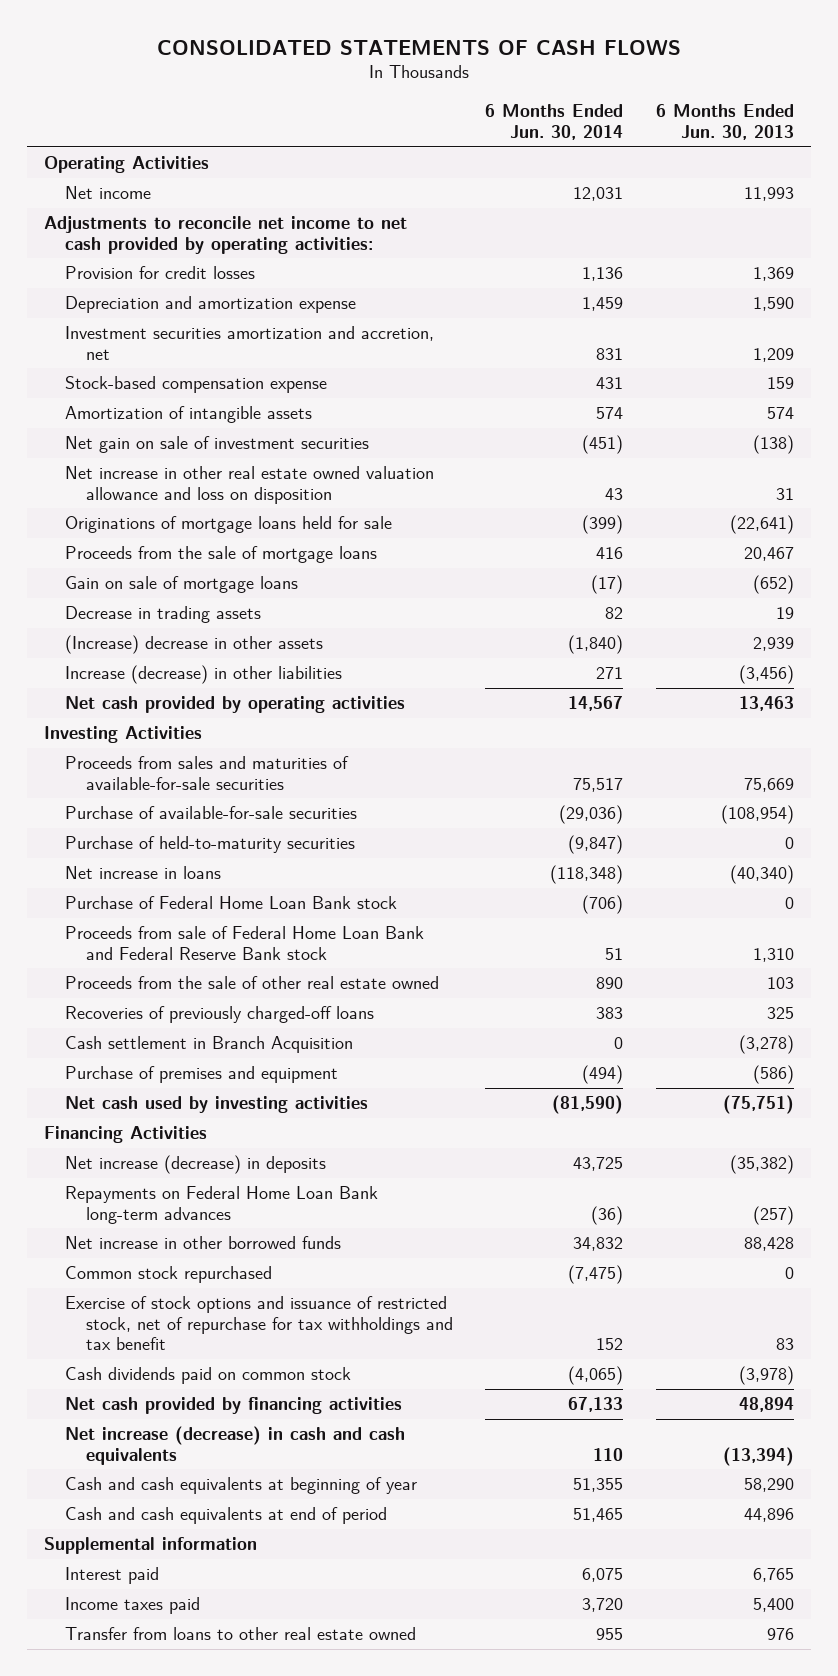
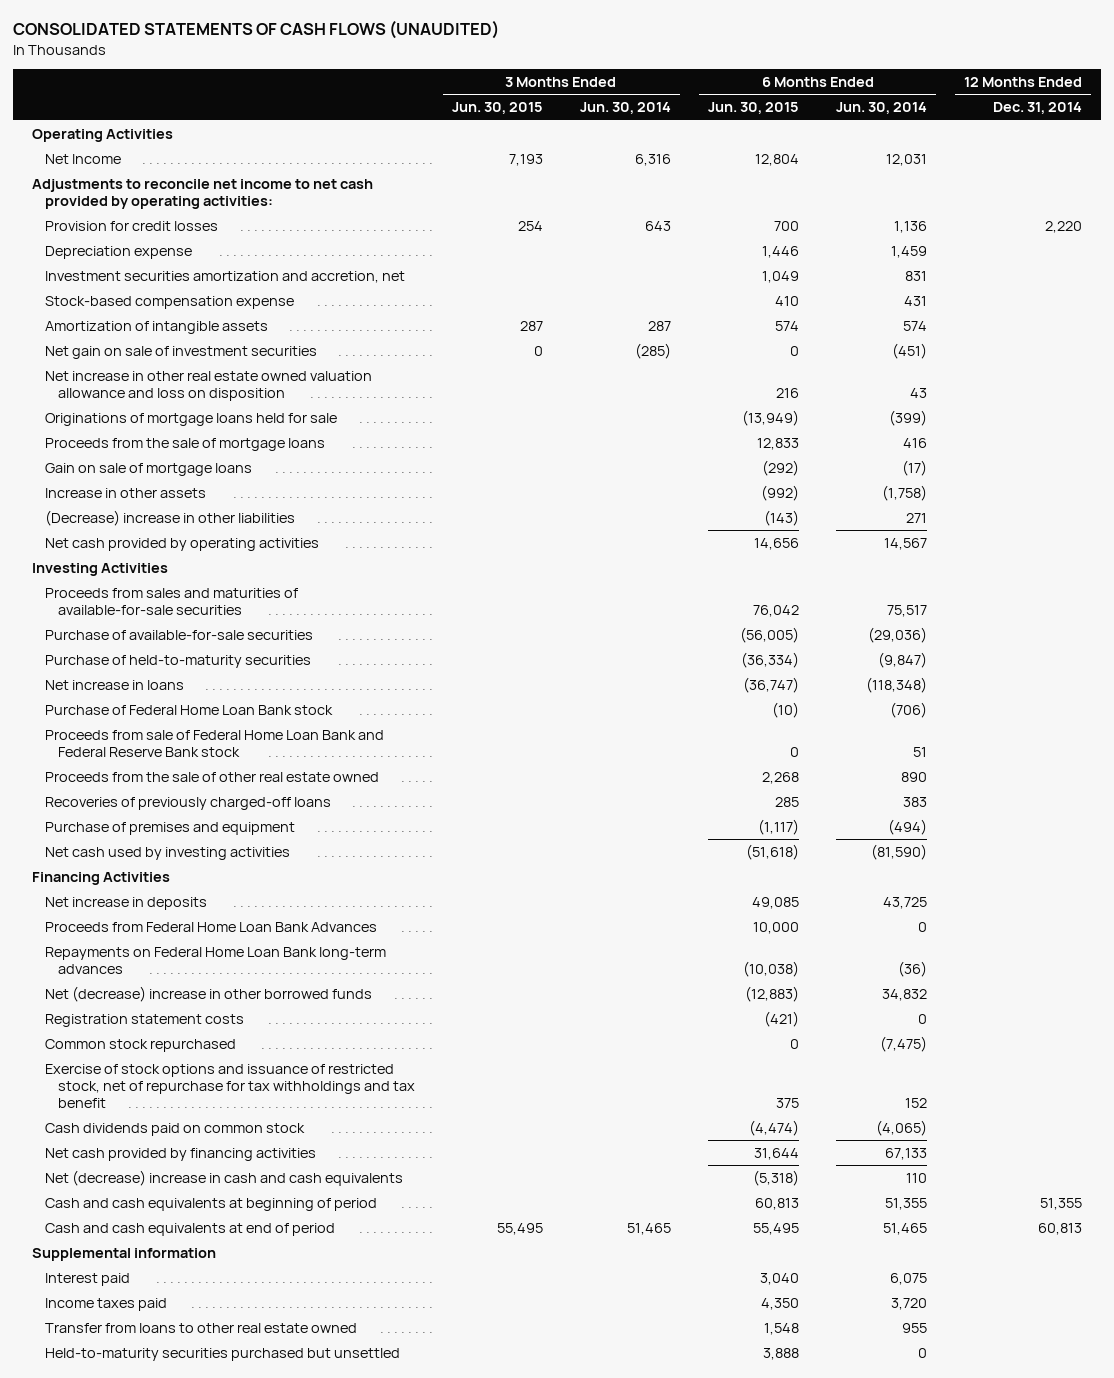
- CONSOLIDATED STATEMENTS OF CASH FLOWS
+ CONSOLIDATED STATEMENTS OF CASH FLOWS (UNAUDITED)
- | 6 Months Ended Jun. 30, 2014 | 6 Months Ended Jun. 30, 2013
+ | 3 Months Ended Jun. 30, 2015 | 3 Months Ended Jun. 30, 2014 | 6 Months Ended Jun. 30, 2015 | 6 Months Ended Jun. 30, 2014 | 12 Months Ended Dec. 31, 2014
- Net income | 12,031 | 11,993
+ Net Income | 7,193 | 6,316 | 12,804 | 12,031 |
- Depreciation and amortization expense | 1,459 | 1,590
+ Depreciation expense | | | 1,446 | 1,459 |
- Decrease in trading assets | 82 | 19
- (Increase) decrease in other assets | (1,840) | 2,939
- Increase (decrease) in other liabilities | 271 | (3,456)
+ Increase in other assets | | | (992) | (1,758) |
+ (Decrease) increase in other liabilities | | | (143) | 271 |
- Cash settlement in Branch Acquisition | 0 | (3,278)
- Net increase (decrease) in deposits | 43,725 | (35,382)
+ Net increase in deposits | | | 49,085 | 43,725 |
+ Proceeds from Federal Home Loan Bank Advances | | | 10,000 | 0 |
- Net increase in other borrowed funds | 34,832 | 88,428
+ Net (decrease) increase in other borrowed funds | | | (12,883) | 34,832 |
+ Registration statement costs | | | (421) | 0 |
- Net increase (decrease) in cash and cash equivalents | 110 | (13,394)
- Cash and cash equivalents at beginning of year | 51,355 | 58,290
+ Net (decrease) increase in cash and cash equivalents | | | (5,318) | 110 |
+ Cash and cash equivalents at beginning of period | | | 60,813 | 51,355 | 51,355
+ Held-to-maturity securities purchased but unsettled | | | 3,888 | 0 |

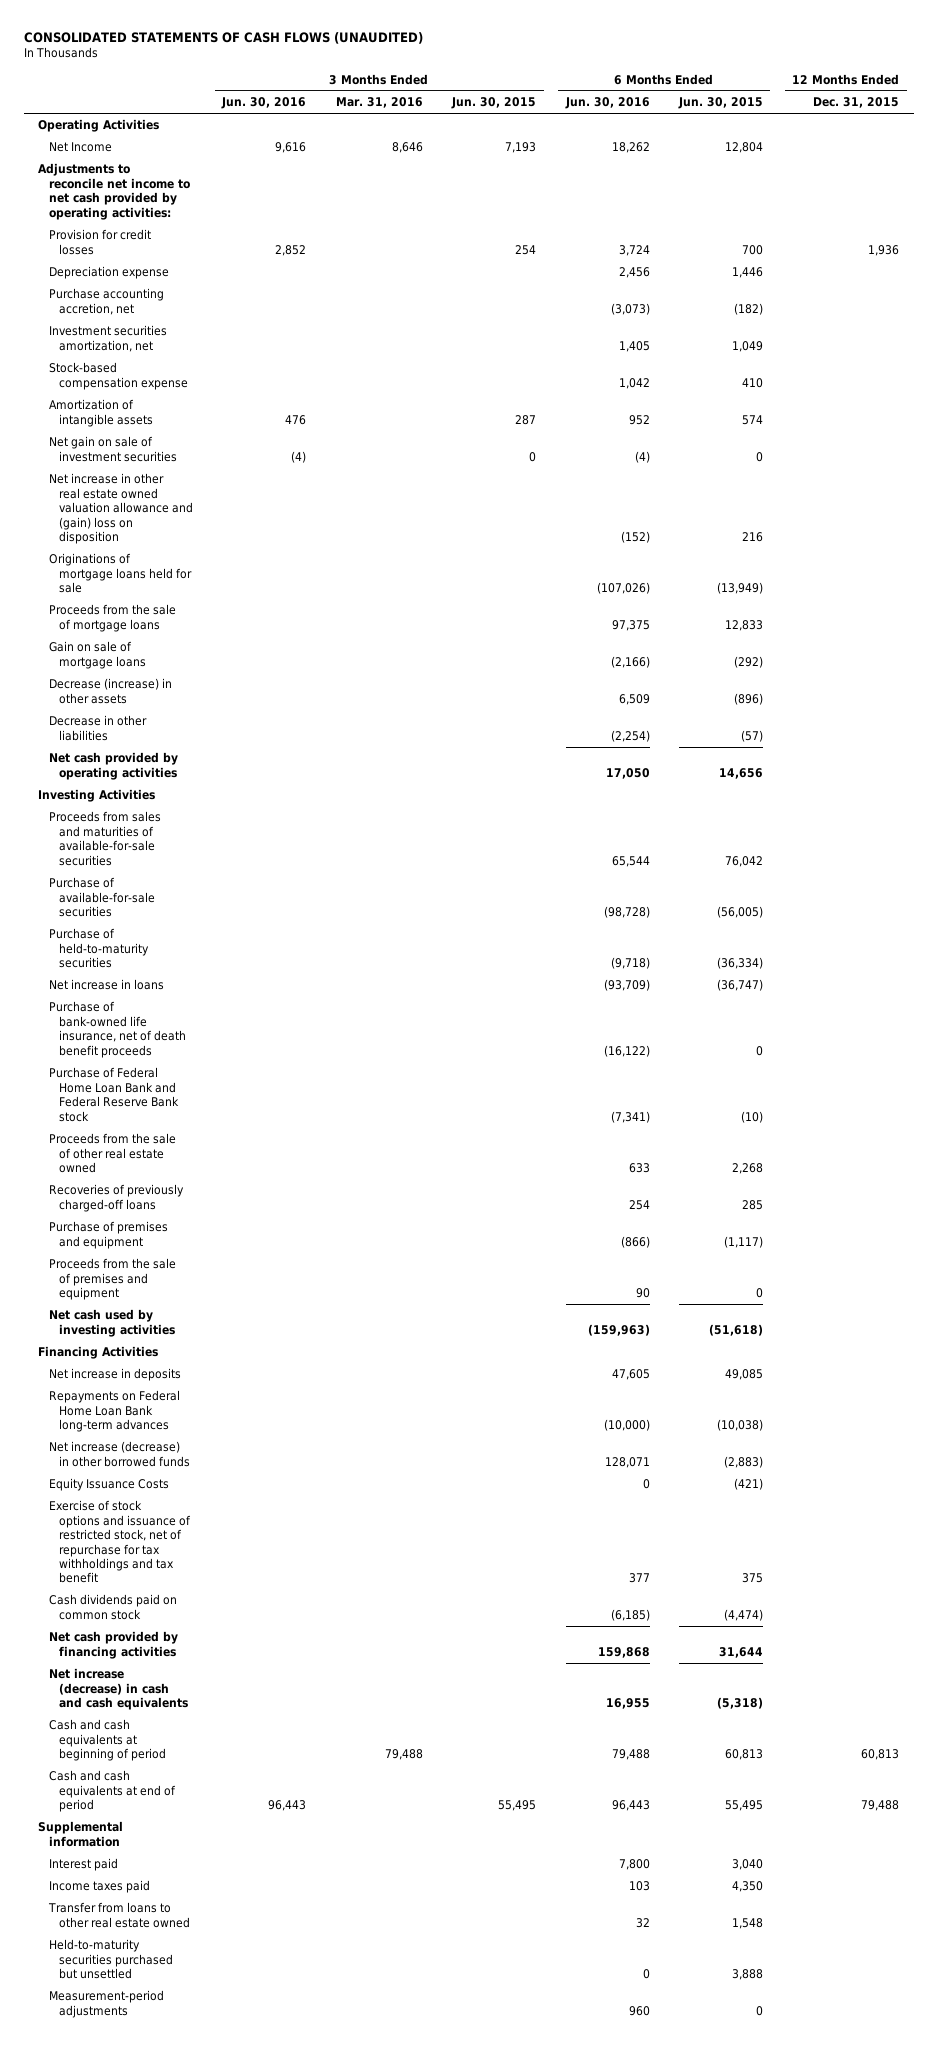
- | 3 Months Ended Jun. 30, 2015 | 3 Months Ended Jun. 30, 2014 | 6 Months Ended Jun. 30, 2015 | 6 Months Ended Jun. 30, 2014 | 12 Months Ended Dec. 31, 2014
+ | 3 Months Ended Jun. 30, 2016 | 3 Months Ended Mar. 31, 2016 | 3 Months Ended Jun. 30, 2015 | 6 Months Ended Jun. 30, 2016 | 6 Months Ended Jun. 30, 2015 | 12 Months Ended Dec. 31, 2015
- Investment securities amortization and accretion, net | | | 1,049 | 831 |
+ Purchase accounting accretion, net | | | | (3,073) | (182) |
+ Investment securities amortization, net | | | | 1,405 | 1,049 |
- Net increase in other real estate owned valuation allowance and loss on disposition | | | 216 | 43 |
+ Net increase in other real estate owned valuation allowance and (gain) loss on disposition | | | | (152) | 216 |
- Increase in other assets | | | (992) | (1,758) |
- (Decrease) increase in other liabilities | | | (143) | 271 |
+ Decrease (increase) in other assets | | | | 6,509 | (896) |
+ Decrease in other liabilities | | | | (2,254) | (57) |
- Purchase of Federal Home Loan Bank stock | | | (10) | (706) |
- Proceeds from sale of Federal Home Loan Bank and Federal Reserve Bank stock | | | 0 | 51 |
+ Purchase of bank-owned life insurance, net of death benefit proceeds | | | | (16,122) | 0 |
+ Purchase of Federal Home Loan Bank and Federal Reserve Bank stock | | | | (7,341) | (10) |
+ Proceeds from the sale of premises and equipment | | | | 90 | 0 |
- Proceeds from Federal Home Loan Bank Advances | | | 10,000 | 0 |
- Net (decrease) increase in other borrowed funds | | | (12,883) | 34,832 |
- Registration statement costs | | | (421) | 0 |
- Common stock repurchased | | | 0 | (7,475) |
+ Net increase (decrease) in other borrowed funds | | | | 128,071 | (2,883) |
+ Equity Issuance Costs | | | | 0 | (421) |
- Net (decrease) increase in cash and cash equivalents | | | (5,318) | 110 |
+ Net increase (decrease) in cash and cash equivalents | | | | 16,955 | (5,318) |
+ Measurement-period adjustments | | | | 960 | 0 |

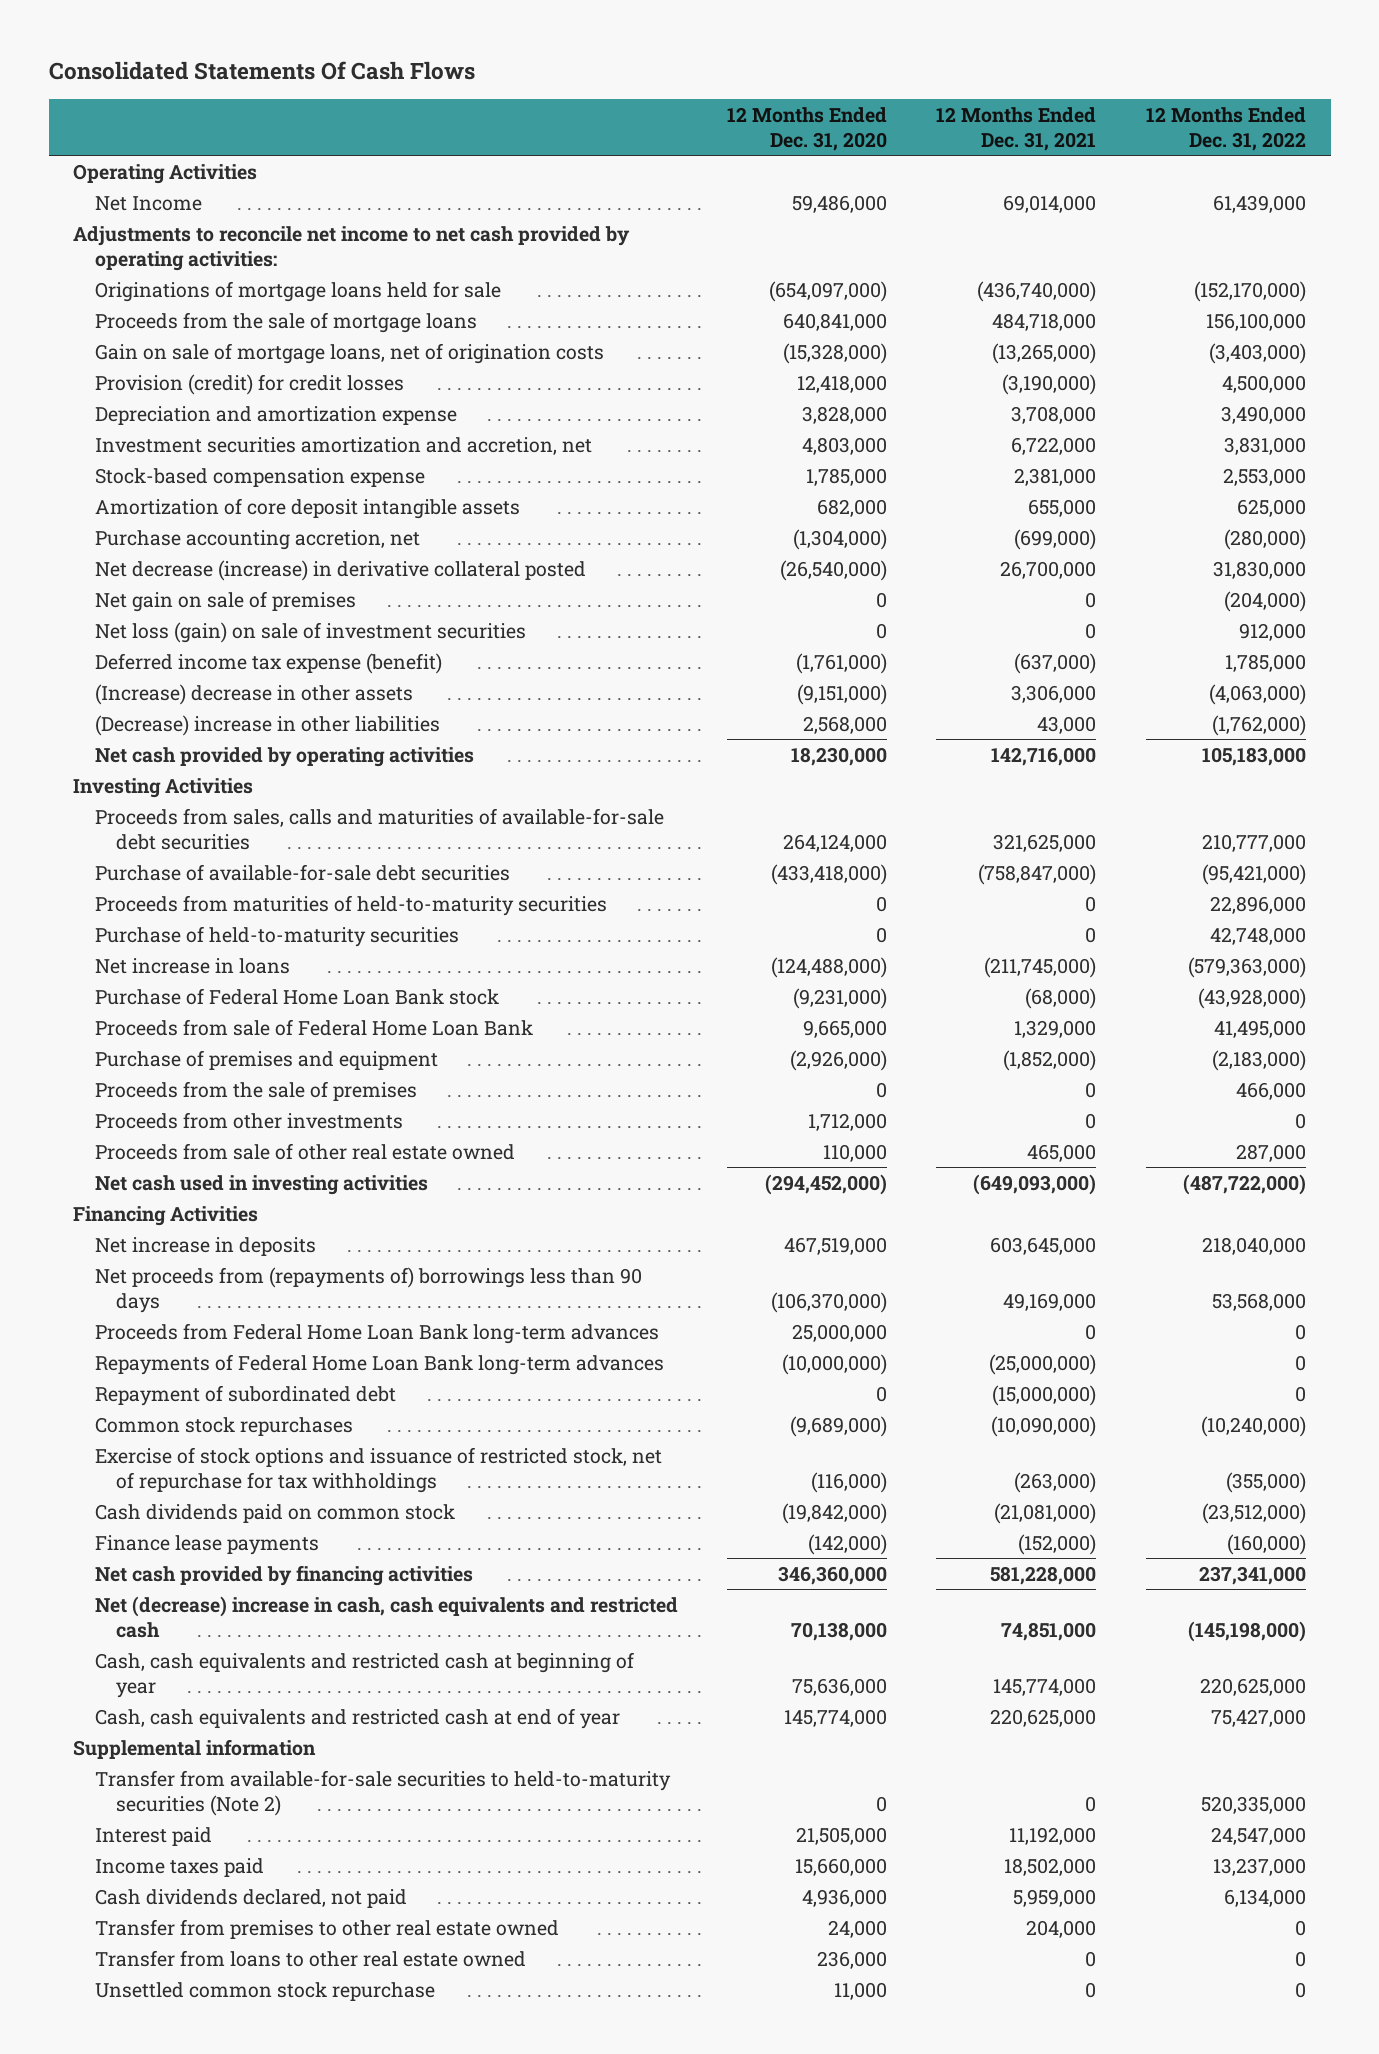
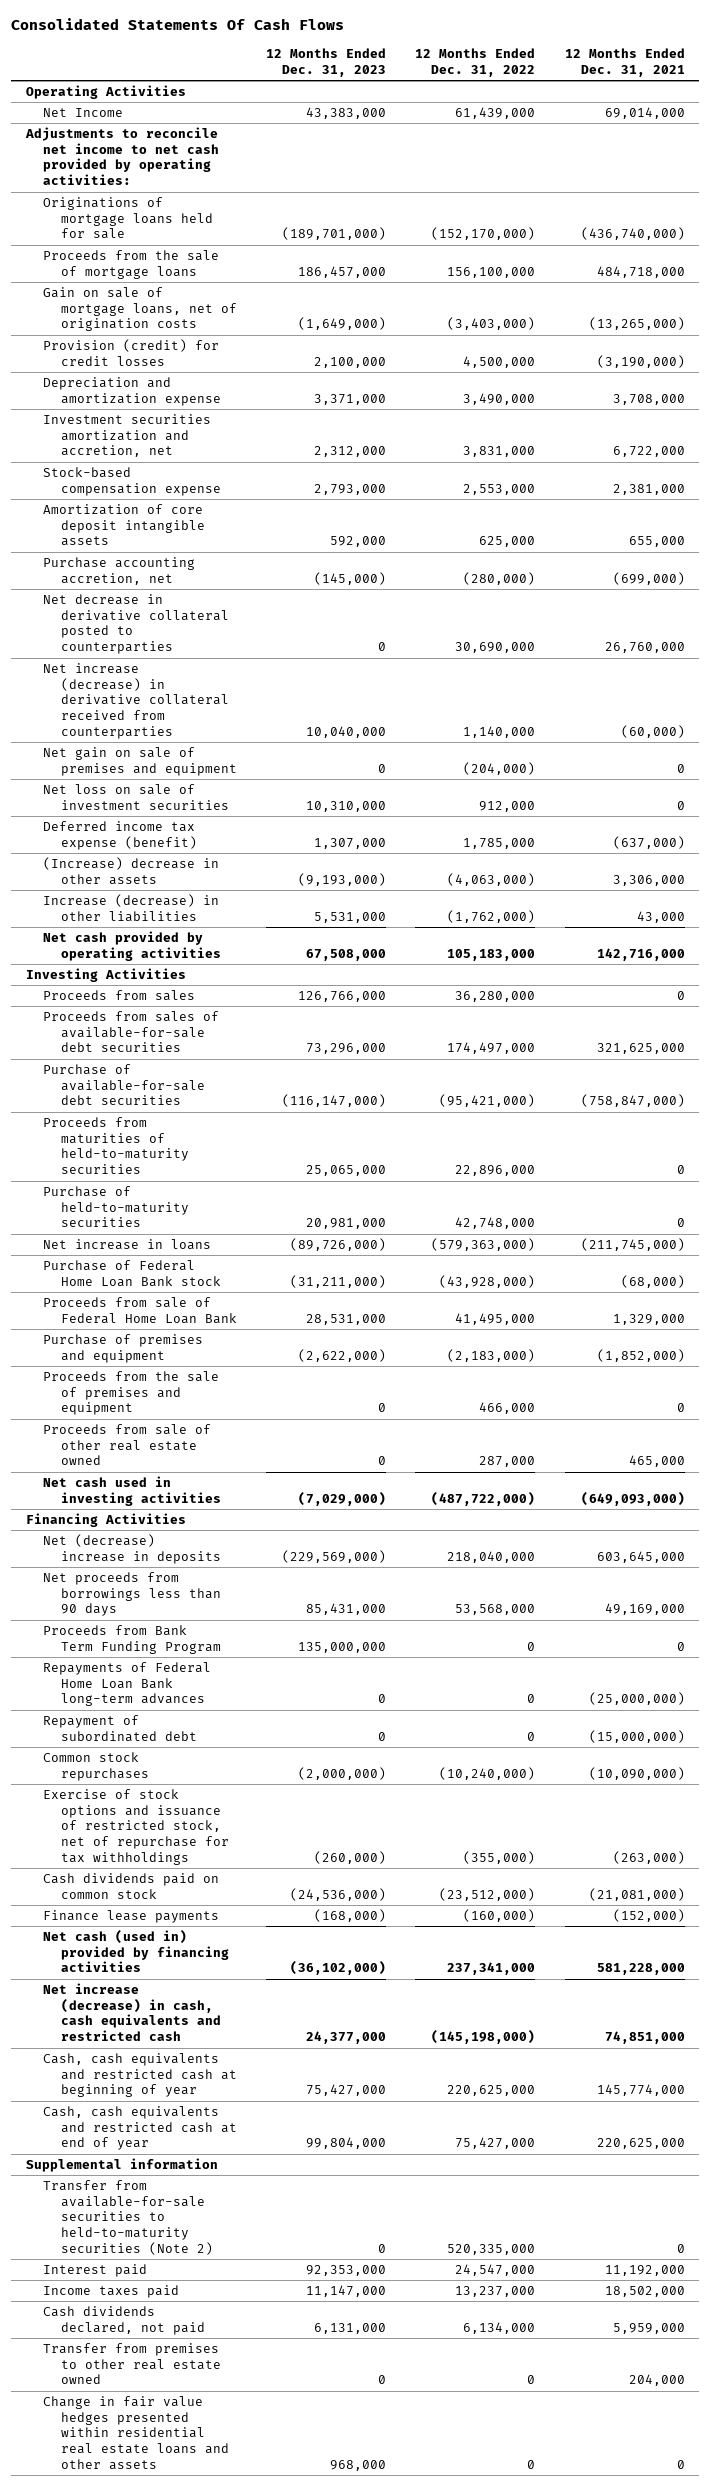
- | 12 Months Ended Dec. 31, 2020 | 12 Months Ended Dec. 31, 2021 | 12 Months Ended Dec. 31, 2022
+ | 12 Months Ended Dec. 31, 2023 | 12 Months Ended Dec. 31, 2022 | 12 Months Ended Dec. 31, 2021
- Net decrease (increase) in derivative collateral posted | (26,540,000) | 26,700,000 | 31,830,000
- Net gain on sale of premises | 0 | 0 | (204,000)
- Net loss (gain) on sale of investment securities | 0 | 0 | 912,000
+ Net decrease in derivative collateral posted to counterparties | 0 | 30,690,000 | 26,760,000
+ Net increase (decrease) in derivative collateral received from counterparties | 10,040,000 | 1,140,000 | (60,000)
+ Net gain on sale of premises and equipment | 0 | (204,000) | 0
+ Net loss on sale of investment securities | 10,310,000 | 912,000 | 0
- (Decrease) increase in other liabilities | 2,568,000 | 43,000 | (1,762,000)
+ Increase (decrease) in other liabilities | 5,531,000 | (1,762,000) | 43,000
- Proceeds from sales, calls and maturities of available-for-sale debt securities | 264,124,000 | 321,625,000 | 210,777,000
+ Proceeds from sales | 126,766,000 | 36,280,000 | 0
+ Proceeds from sales of available-for-sale debt securities | 73,296,000 | 174,497,000 | 321,625,000
- Proceeds from the sale of premises | 0 | 0 | 466,000
- Proceeds from other investments | 1,712,000 | 0 | 0
+ Proceeds from the sale of premises and equipment | 0 | 466,000 | 0
- Net increase in deposits | 467,519,000 | 603,645,000 | 218,040,000
- Net proceeds from (repayments of) borrowings less than 90 days | (106,370,000) | 49,169,000 | 53,568,000
- Proceeds from Federal Home Loan Bank long-term advances | 25,000,000 | 0 | 0
+ Net (decrease) increase in deposits | (229,569,000) | 218,040,000 | 603,645,000
+ Net proceeds from borrowings less than 90 days | 85,431,000 | 53,568,000 | 49,169,000
+ Proceeds from Bank Term Funding Program | 135,000,000 | 0 | 0
- Net cash provided by financing activities | 346,360,000 | 581,228,000 | 237,341,000
- Net (decrease) increase in cash, cash equivalents and restricted cash | 70,138,000 | 74,851,000 | (145,198,000)
+ Net cash (used in) provided by financing activities | (36,102,000) | 237,341,000 | 581,228,000
+ Net increase (decrease) in cash, cash equivalents and restricted cash | 24,377,000 | (145,198,000) | 74,851,000
- Transfer from loans to other real estate owned | 236,000 | 0 | 0
- Unsettled common stock repurchase | 11,000 | 0 | 0
+ Change in fair value hedges presented within residential real estate loans and other assets | 968,000 | 0 | 0

